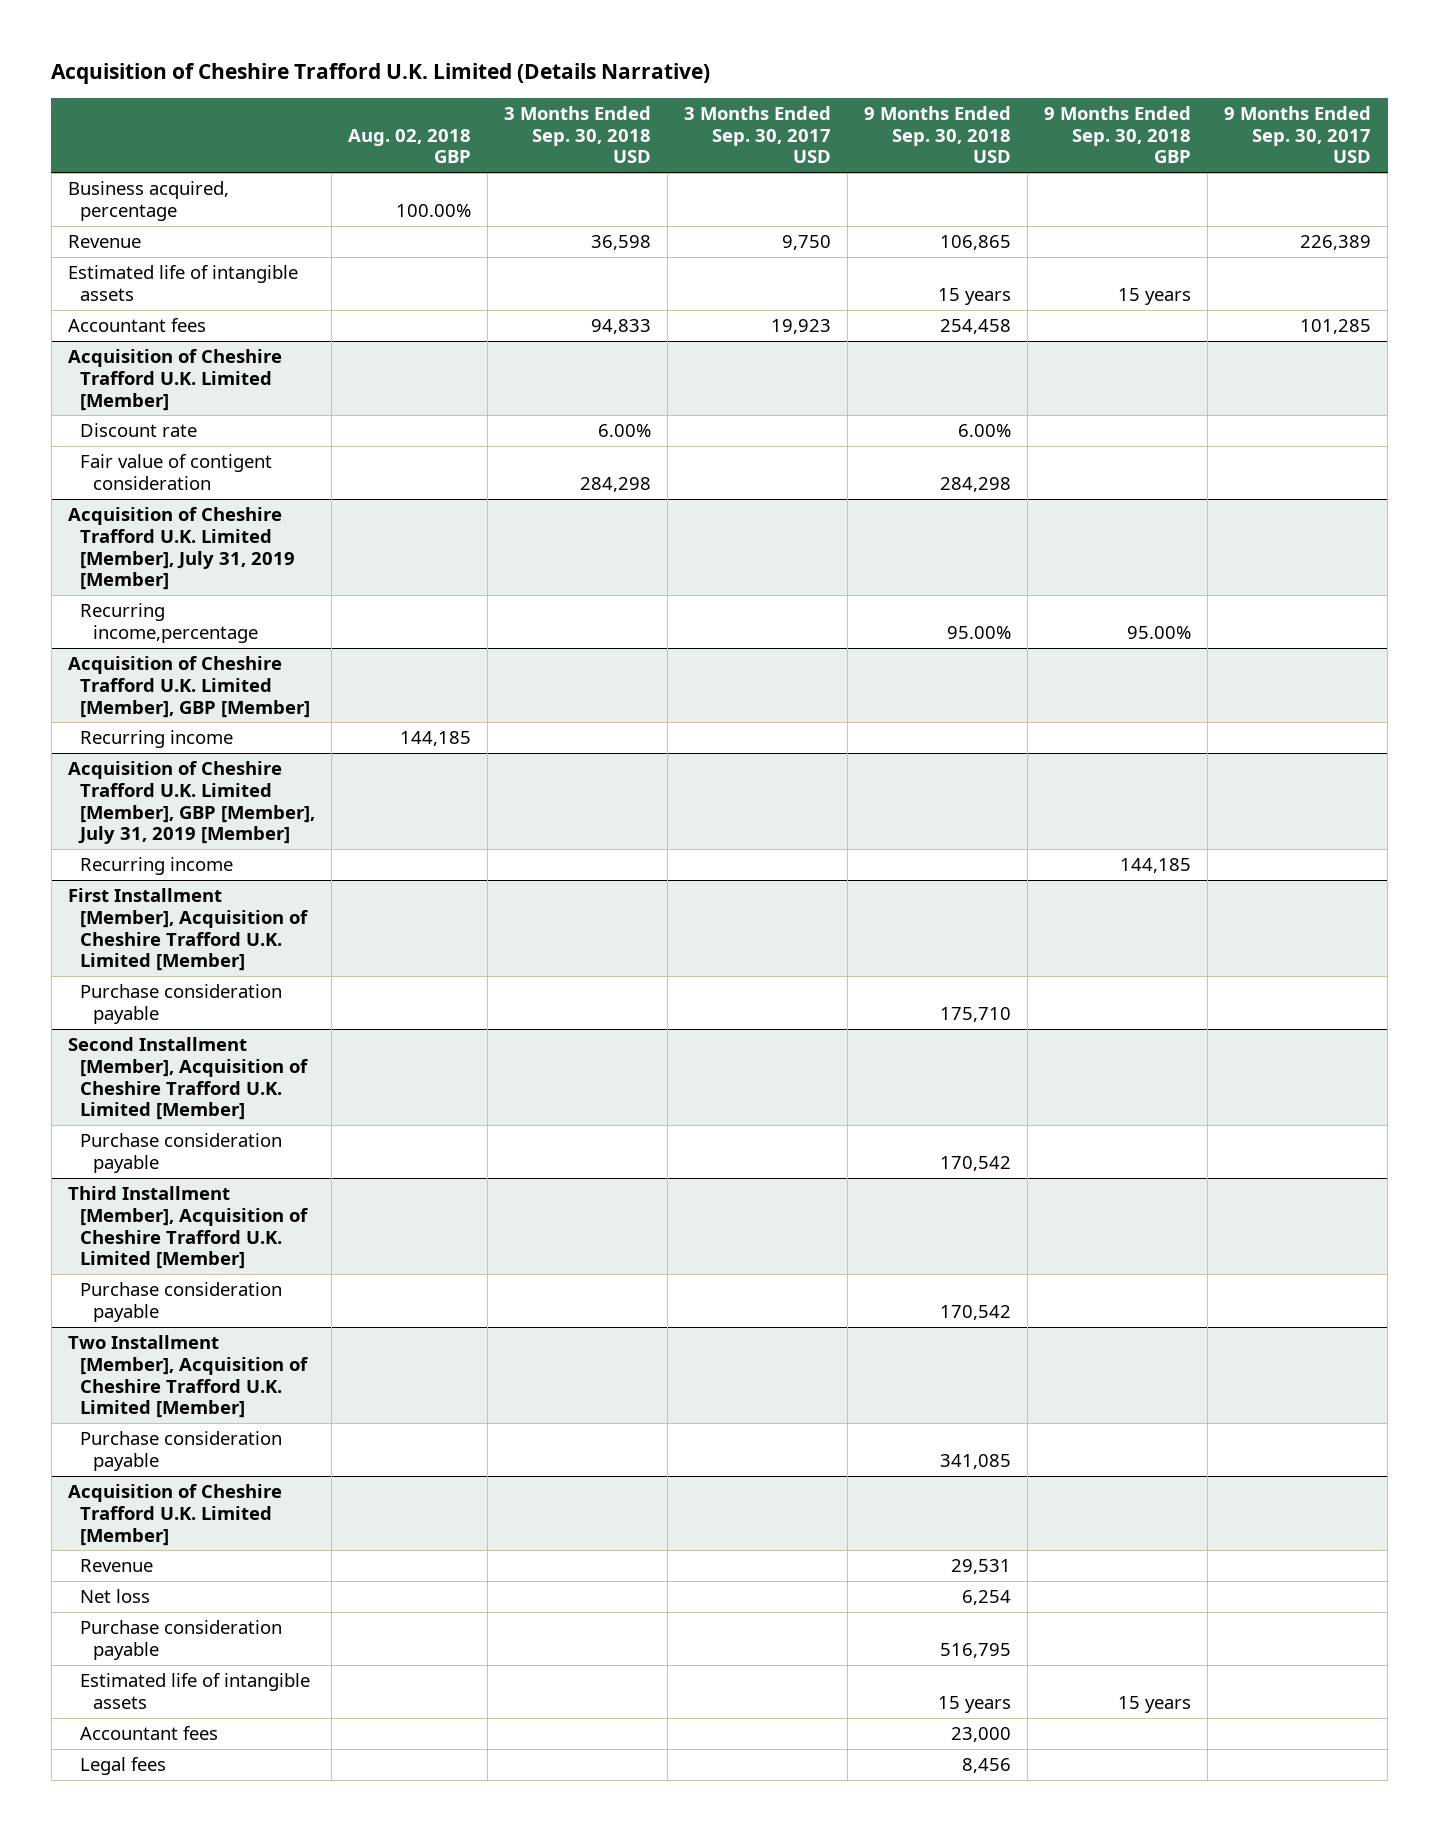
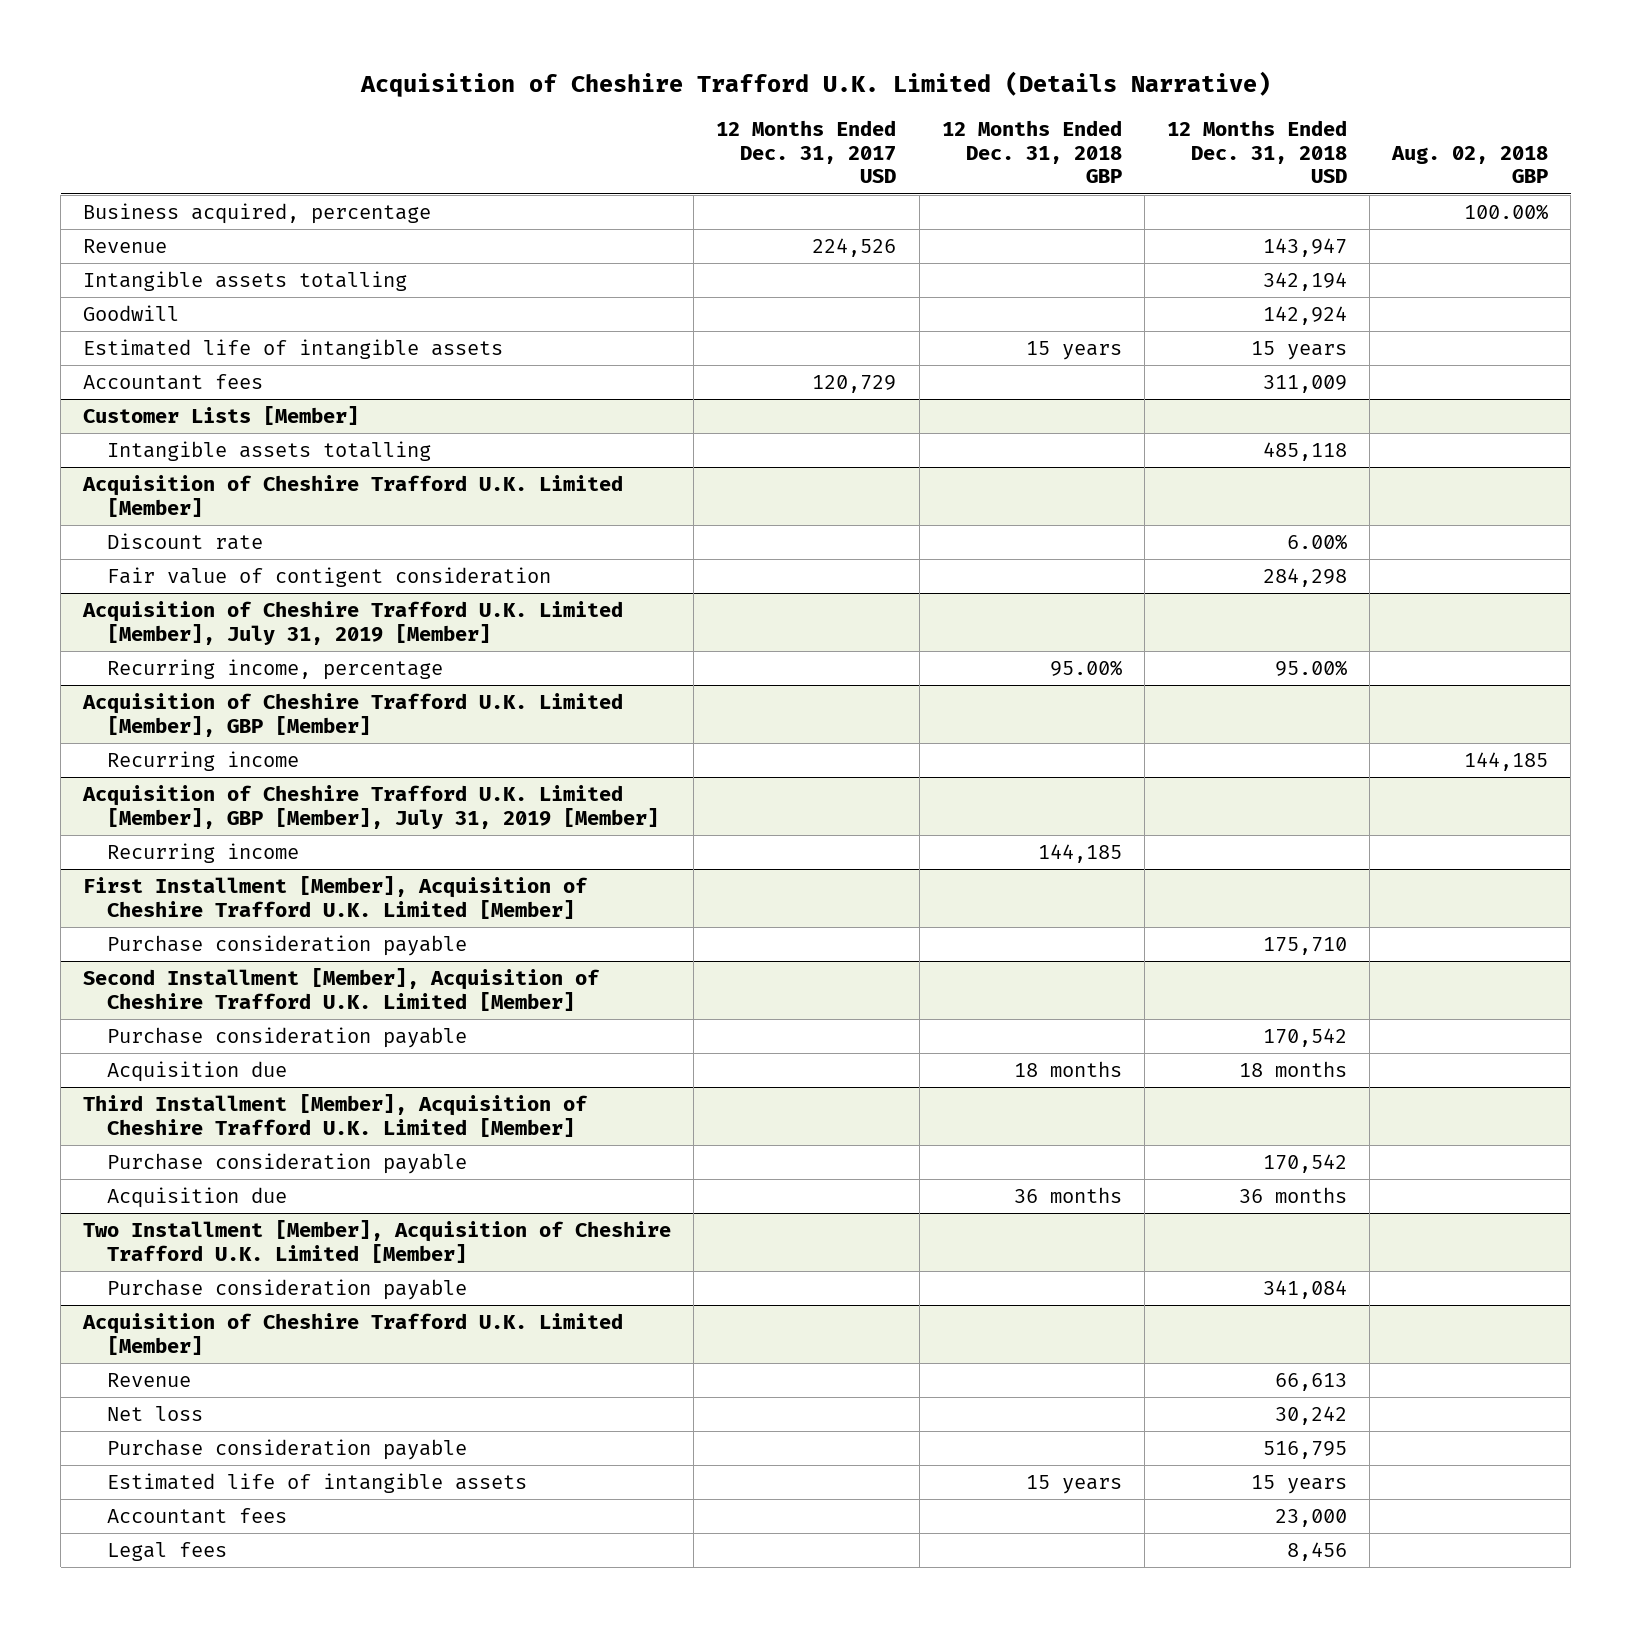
- | Aug. 02, 2018 GBP | 3 Months Ended Sep. 30, 2018 USD | 3 Months Ended Sep. 30, 2017 USD | 9 Months Ended Sep. 30, 2018 USD | 9 Months Ended Sep. 30, 2018 GBP | 9 Months Ended Sep. 30, 2017 USD
+ | 12 Months Ended Dec. 31, 2017 USD | 12 Months Ended Dec. 31, 2018 GBP | 12 Months Ended Dec. 31, 2018 USD | Aug. 02, 2018 GBP
+ Intangible assets totalling | | | 342,194 |
+ Goodwill | | | 142,924 |
+ Customer Lists [Member]
+ Intangible assets totalling | | | 485,118 |
@ Acquisition of Cheshire Trafford U.K. Limited [Member], July 31, 2019 [Member]
- Recurring income,percentage | | | | 95.00% | 95.00% |
+ Recurring income, percentage | | 95.00% | 95.00% |
@ Second Installment [Member], Acquisition of Cheshire Trafford U.K. Limited [Member]
+ Acquisition due | | 18 months | 18 months |
@ Third Installment [Member], Acquisition of Cheshire Trafford U.K. Limited [Member]
+ Acquisition due | | 36 months | 36 months |

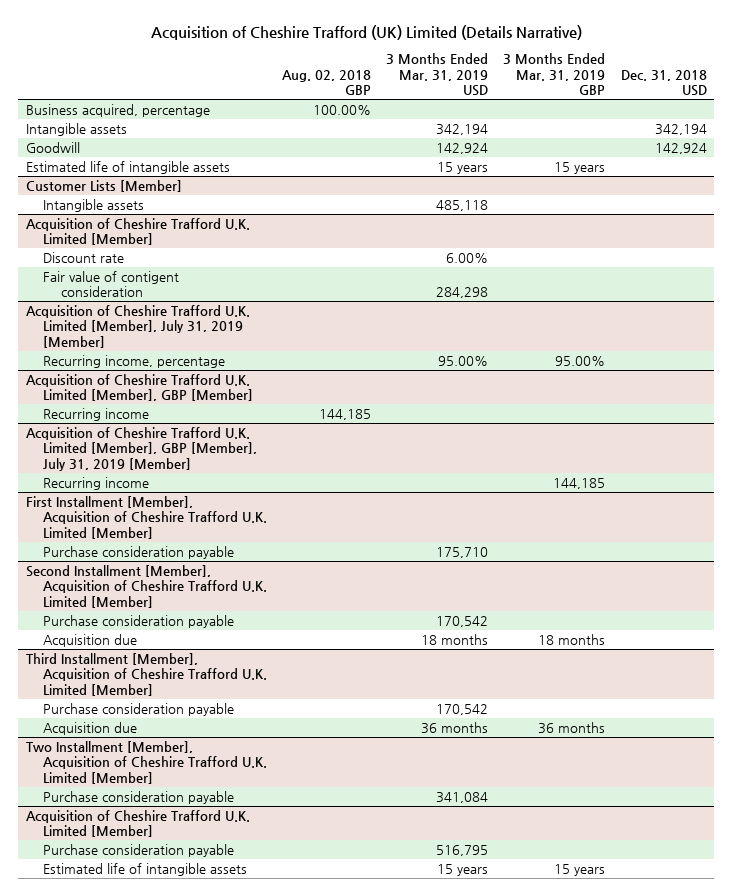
- Acquisition of Cheshire Trafford U.K. Limited (Details Narrative)
+ Acquisition of Cheshire Trafford (UK) Limited (Details Narrative)
- | 12 Months Ended Dec. 31, 2017 USD | 12 Months Ended Dec. 31, 2018 GBP | 12 Months Ended Dec. 31, 2018 USD | Aug. 02, 2018 GBP
+ | Aug. 02, 2018 GBP | 3 Months Ended Mar. 31, 2019 USD | 3 Months Ended Mar. 31, 2019 GBP | Dec. 31, 2018 USD
- Revenue | 224,526 | | 143,947 |
- Intangible assets totalling | | | 342,194 |
+ Intangible assets | | 342,194 | | 342,194
- Accountant fees | 120,729 | | 311,009 |
@ Customer Lists [Member]
- Intangible assets totalling | | | 485,118 |
+ Intangible assets | | 485,118 | |
@ Acquisition of Cheshire Trafford U.K. Limited [Member]
- Revenue | | | 66,613 |
- Net loss | | | 30,242 |
- Accountant fees | | | 23,000 |
- Legal fees | | | 8,456 |

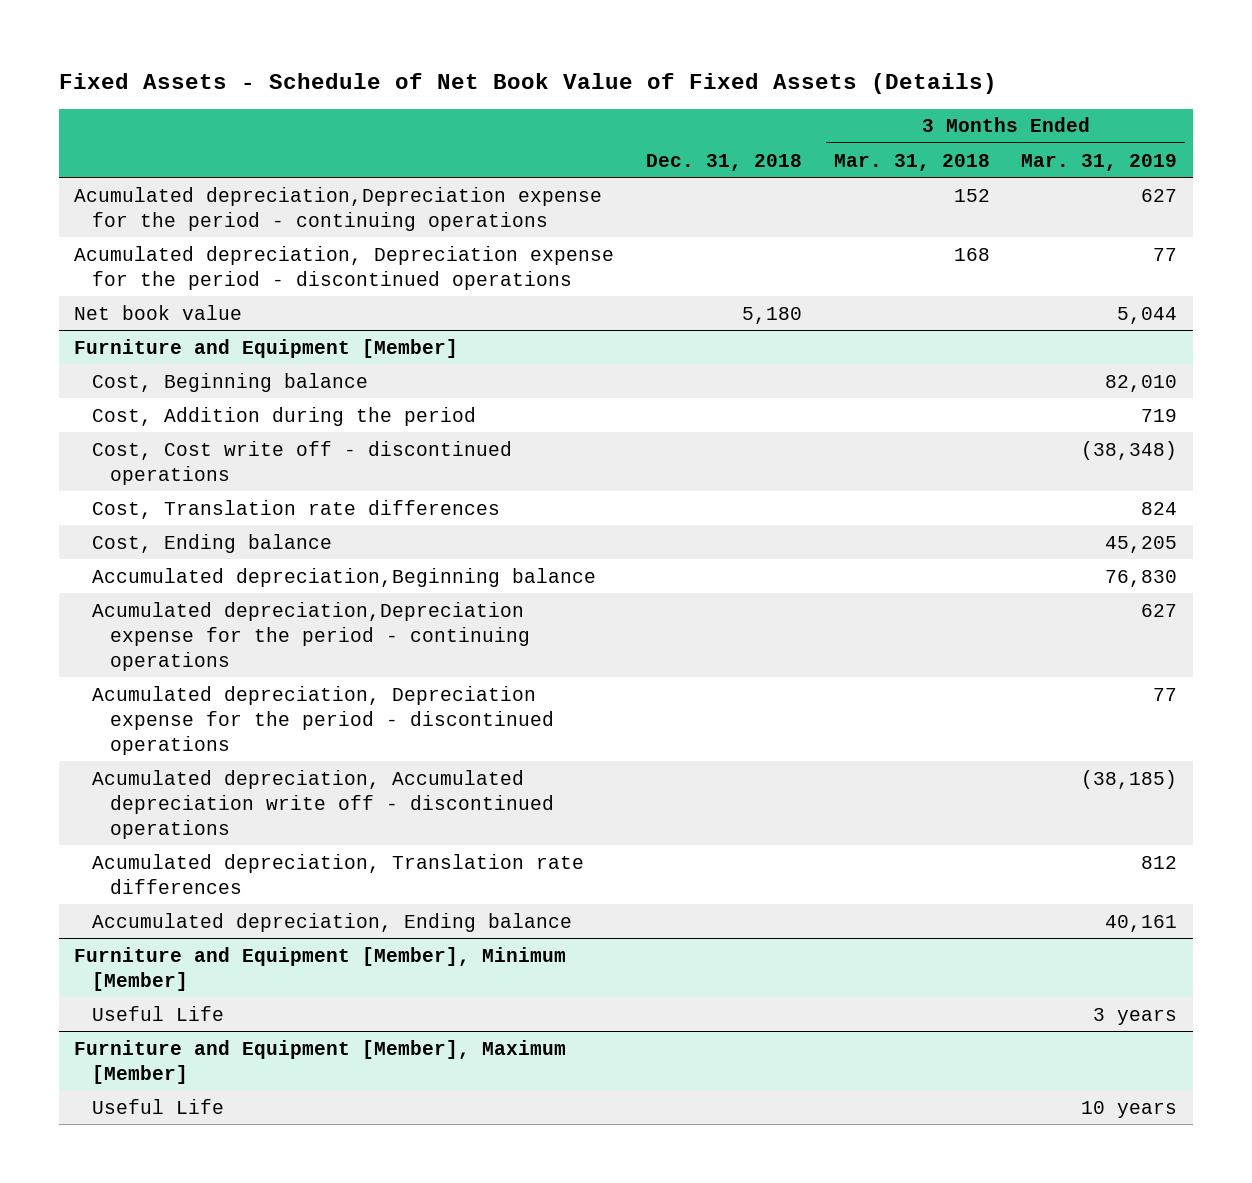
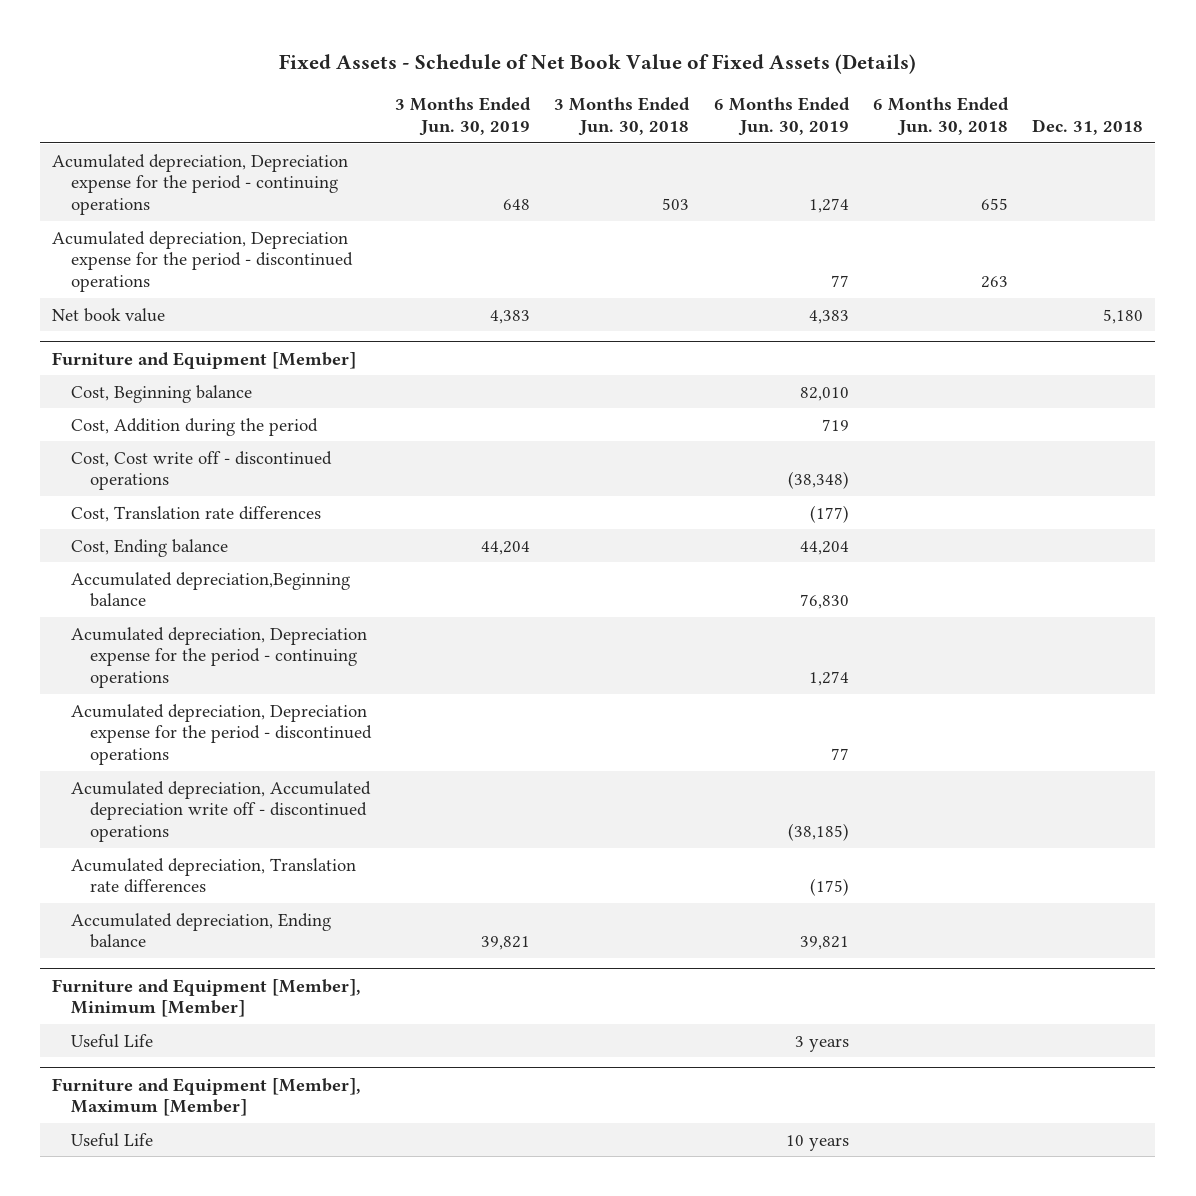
- | Dec. 31, 2018 | 3 Months Ended Mar. 31, 2018 | 3 Months Ended Mar. 31, 2019
+ | 3 Months Ended Jun. 30, 2019 | 3 Months Ended Jun. 30, 2018 | 6 Months Ended Jun. 30, 2019 | 6 Months Ended Jun. 30, 2018 | Dec. 31, 2018
- Acumulated depreciation,Depreciation expense for the period - continuing operations | | 152 | 627
+ Acumulated depreciation, Depreciation expense for the period - continuing operations | 648 | 503 | 1,274 | 655 |
@ Furniture and Equipment [Member]
- Acumulated depreciation,Depreciation expense for the period - continuing operations | | | 627
+ Acumulated depreciation, Depreciation expense for the period - continuing operations | | | 1,274 | |

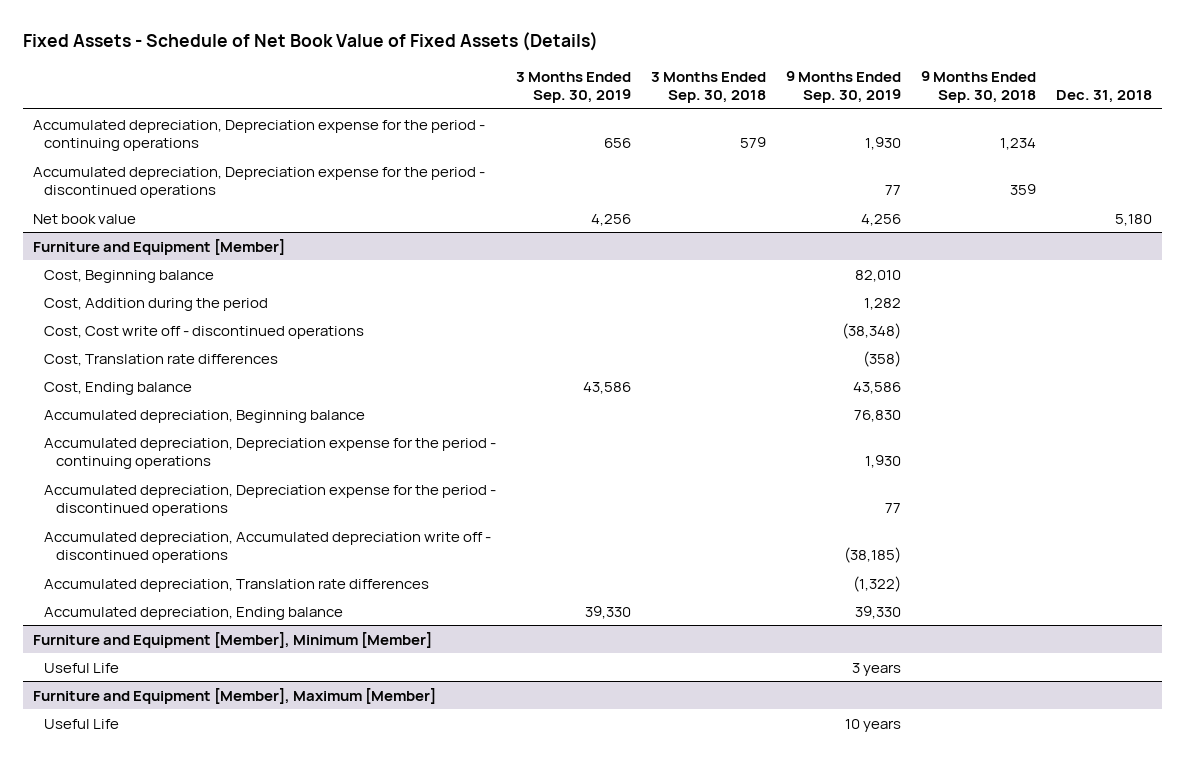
- | 3 Months Ended Jun. 30, 2019 | 3 Months Ended Jun. 30, 2018 | 6 Months Ended Jun. 30, 2019 | 6 Months Ended Jun. 30, 2018 | Dec. 31, 2018
+ | 3 Months Ended Sep. 30, 2019 | 3 Months Ended Sep. 30, 2018 | 9 Months Ended Sep. 30, 2019 | 9 Months Ended Sep. 30, 2018 | Dec. 31, 2018
- Acumulated depreciation, Depreciation expense for the period - continuing operations | 648 | 503 | 1,274 | 655 |
- Acumulated depreciation, Depreciation expense for the period - discontinued operations | | | 77 | 263 |
+ Accumulated depreciation, Depreciation expense for the period - continuing operations | 656 | 579 | 1,930 | 1,234 |
+ Accumulated depreciation, Depreciation expense for the period - discontinued operations | | | 77 | 359 |
@ Furniture and Equipment [Member]
- Accumulated depreciation,Beginning balance | | | 76,830 | |
- Acumulated depreciation, Depreciation expense for the period - continuing operations | | | 1,274 | |
- Acumulated depreciation, Depreciation expense for the period - discontinued operations | | | 77 | |
- Acumulated depreciation, Accumulated depreciation write off - discontinued operations | | | (38,185) | |
- Acumulated depreciation, Translation rate differences | | | (175) | |
+ Accumulated depreciation, Beginning balance | | | 76,830 | |
+ Accumulated depreciation, Depreciation expense for the period - continuing operations | | | 1,930 | |
+ Accumulated depreciation, Depreciation expense for the period - discontinued operations | | | 77 | |
+ Accumulated depreciation, Accumulated depreciation write off - discontinued operations | | | (38,185) | |
+ Accumulated depreciation, Translation rate differences | | | (1,322) | |

